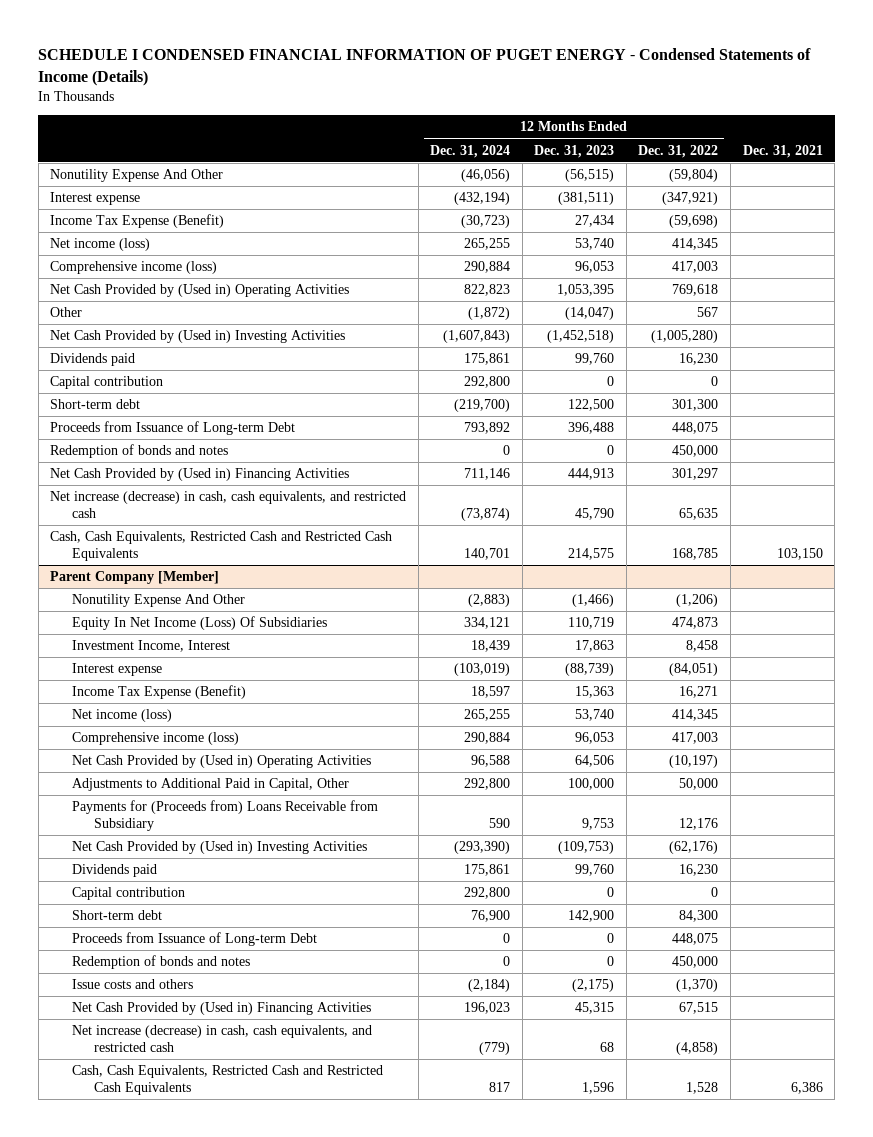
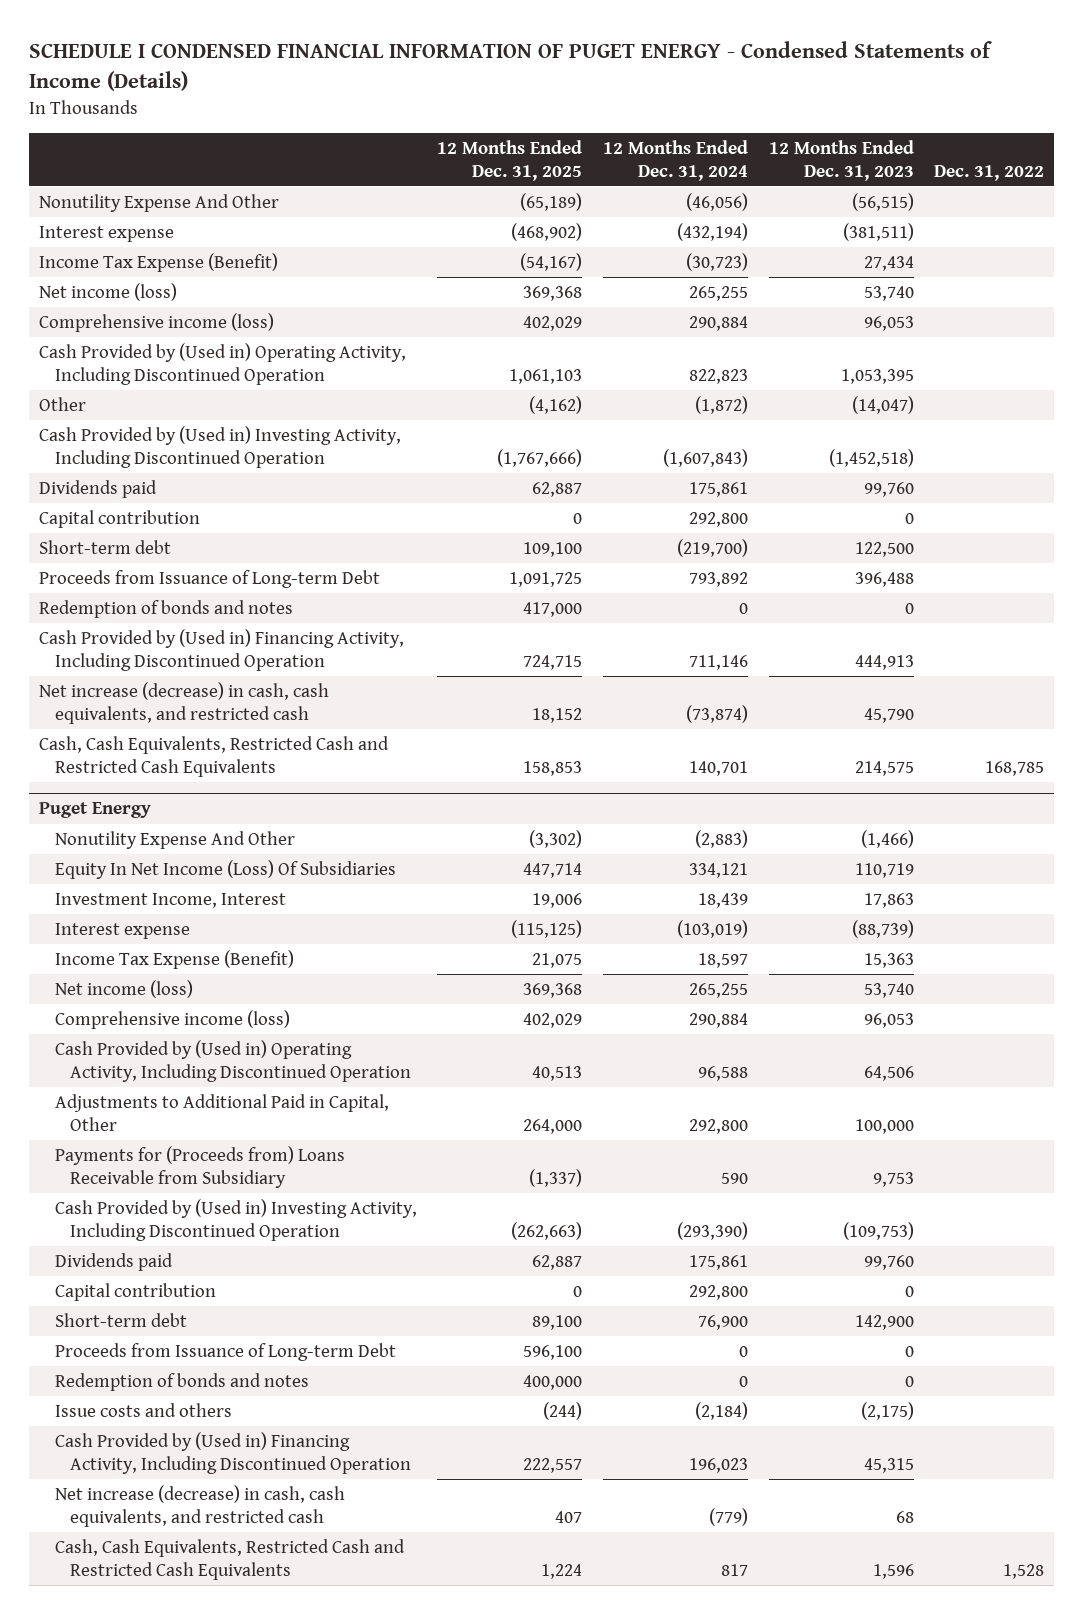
- | 12 Months Ended Dec. 31, 2024 | 12 Months Ended Dec. 31, 2023 | 12 Months Ended Dec. 31, 2022 | Dec. 31, 2021
+ | 12 Months Ended Dec. 31, 2025 | 12 Months Ended Dec. 31, 2024 | 12 Months Ended Dec. 31, 2023 | Dec. 31, 2022
- Net Cash Provided by (Used in) Operating Activities | 822,823 | 1,053,395 | 769,618 |
+ Cash Provided by (Used in) Operating Activity, Including Discontinued Operation | 1,061,103 | 822,823 | 1,053,395 |
- Net Cash Provided by (Used in) Investing Activities | (1,607,843) | (1,452,518) | (1,005,280) |
+ Cash Provided by (Used in) Investing Activity, Including Discontinued Operation | (1,767,666) | (1,607,843) | (1,452,518) |
- Net Cash Provided by (Used in) Financing Activities | 711,146 | 444,913 | 301,297 |
+ Cash Provided by (Used in) Financing Activity, Including Discontinued Operation | 724,715 | 711,146 | 444,913 |
- Parent Company [Member]
+ Puget Energy
- Net Cash Provided by (Used in) Operating Activities | 96,588 | 64,506 | (10,197) |
+ Cash Provided by (Used in) Operating Activity, Including Discontinued Operation | 40,513 | 96,588 | 64,506 |
- Net Cash Provided by (Used in) Investing Activities | (293,390) | (109,753) | (62,176) |
+ Cash Provided by (Used in) Investing Activity, Including Discontinued Operation | (262,663) | (293,390) | (109,753) |
- Net Cash Provided by (Used in) Financing Activities | 196,023 | 45,315 | 67,515 |
+ Cash Provided by (Used in) Financing Activity, Including Discontinued Operation | 222,557 | 196,023 | 45,315 |

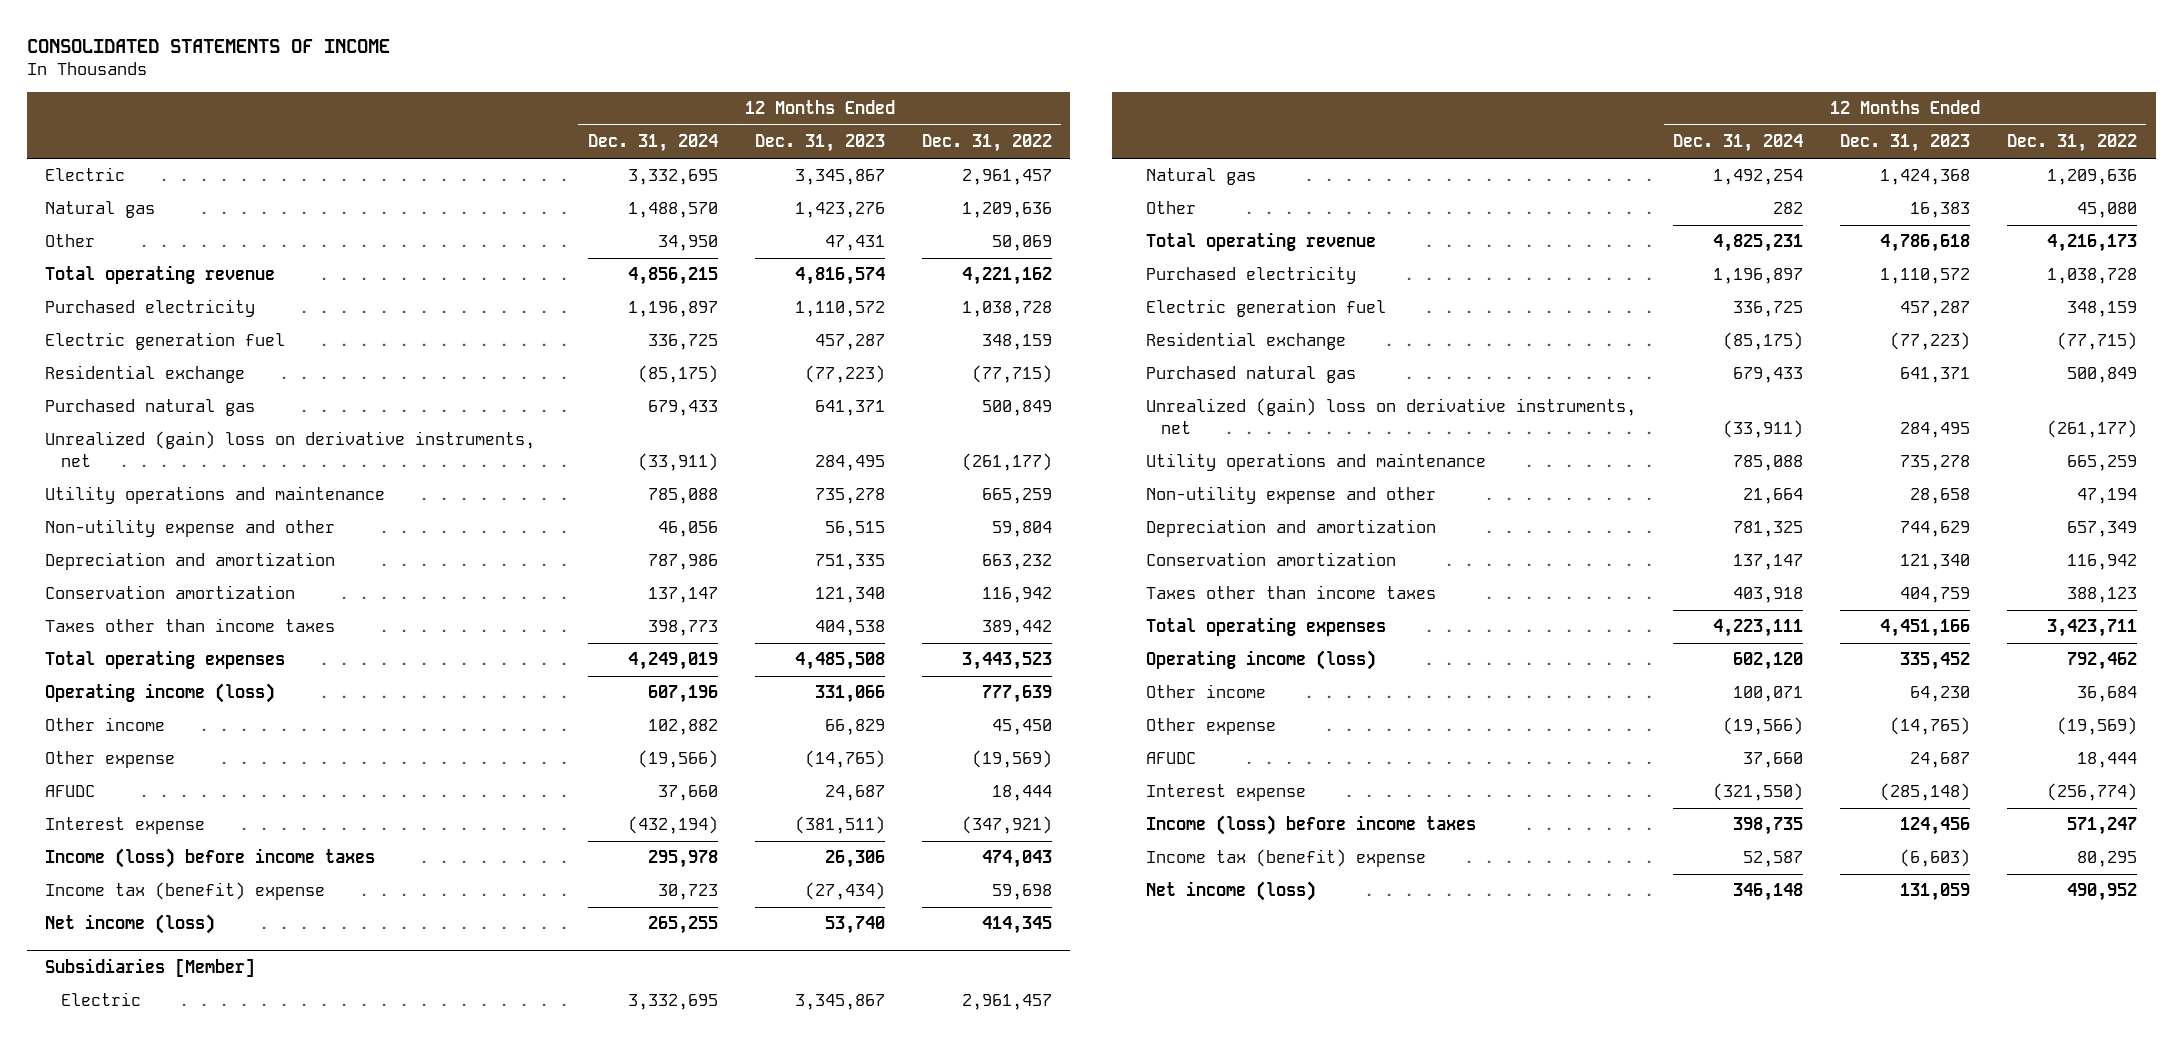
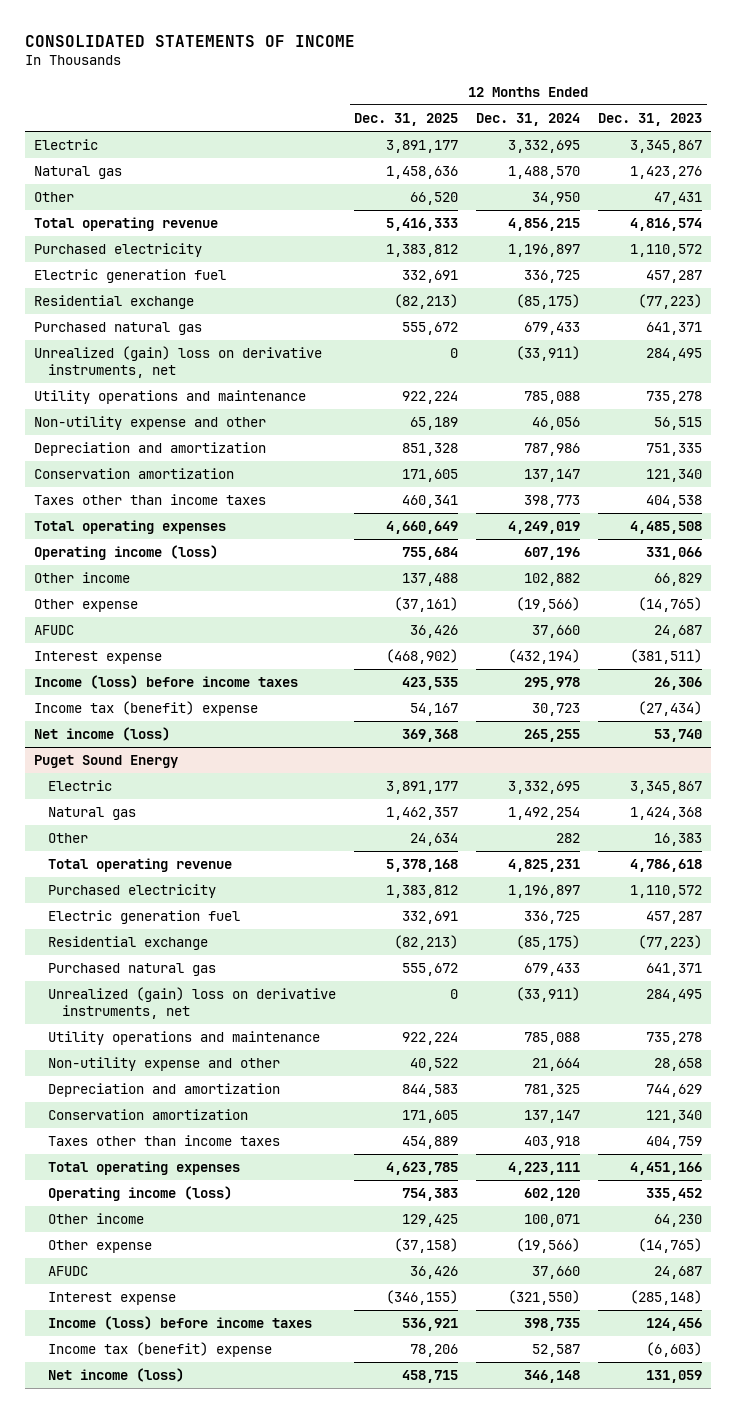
- | 12 Months Ended Dec. 31, 2024 | 12 Months Ended Dec. 31, 2023 | 12 Months Ended Dec. 31, 2022
+ | 12 Months Ended Dec. 31, 2025 | 12 Months Ended Dec. 31, 2024 | 12 Months Ended Dec. 31, 2023
- Subsidiaries [Member]
+ Puget Sound Energy

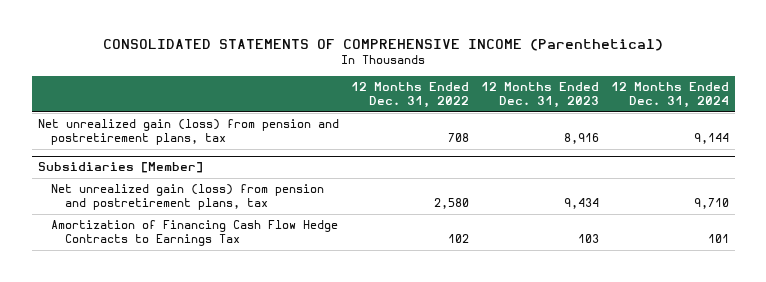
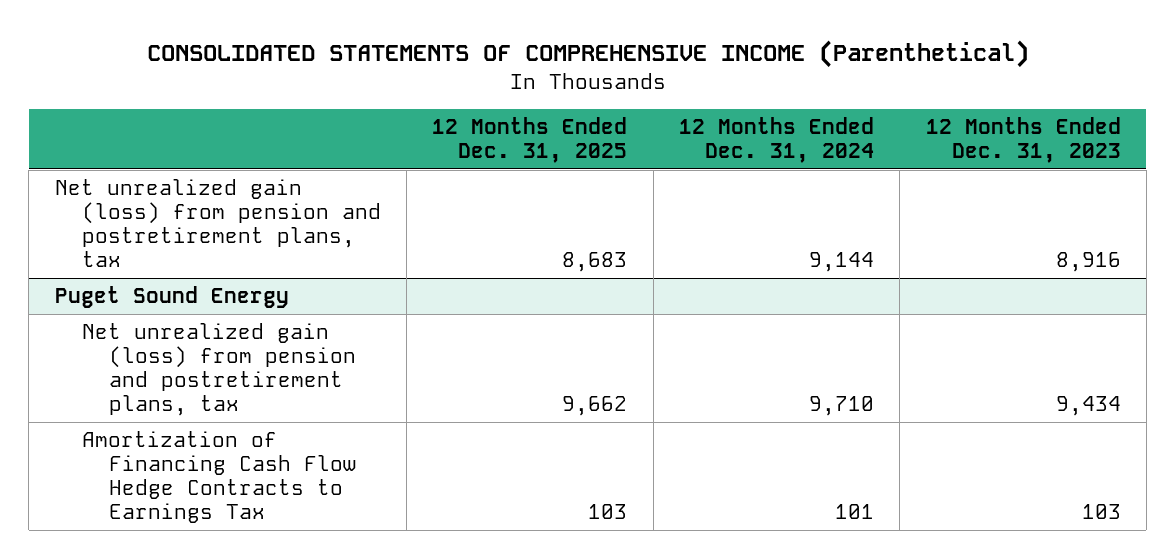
- | 12 Months Ended Dec. 31, 2022 | 12 Months Ended Dec. 31, 2023 | 12 Months Ended Dec. 31, 2024
+ | 12 Months Ended Dec. 31, 2025 | 12 Months Ended Dec. 31, 2024 | 12 Months Ended Dec. 31, 2023
- Subsidiaries [Member]
+ Puget Sound Energy

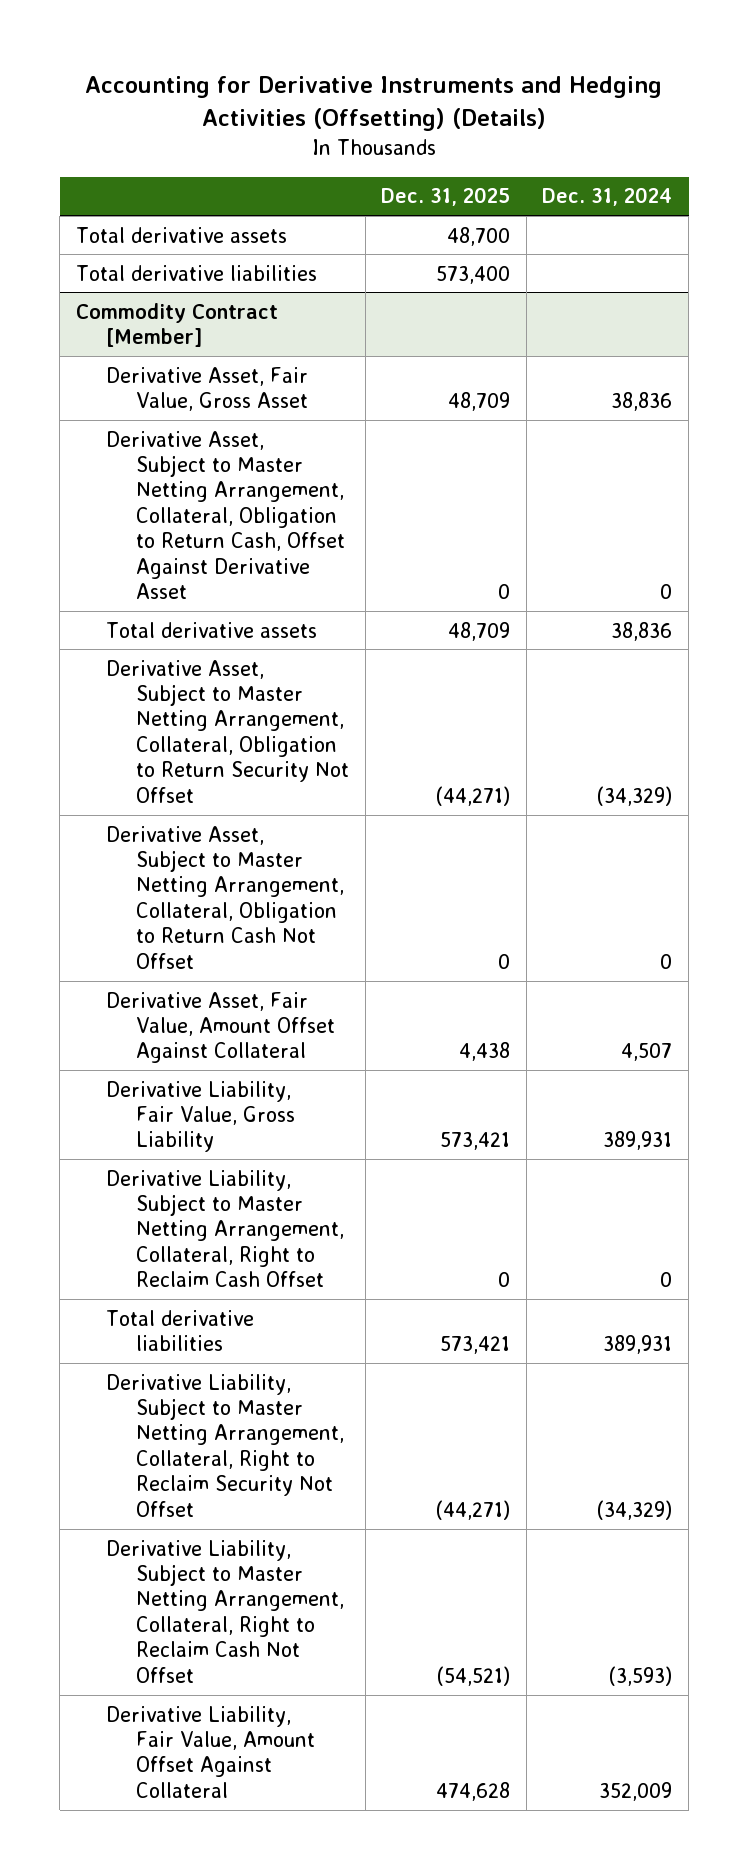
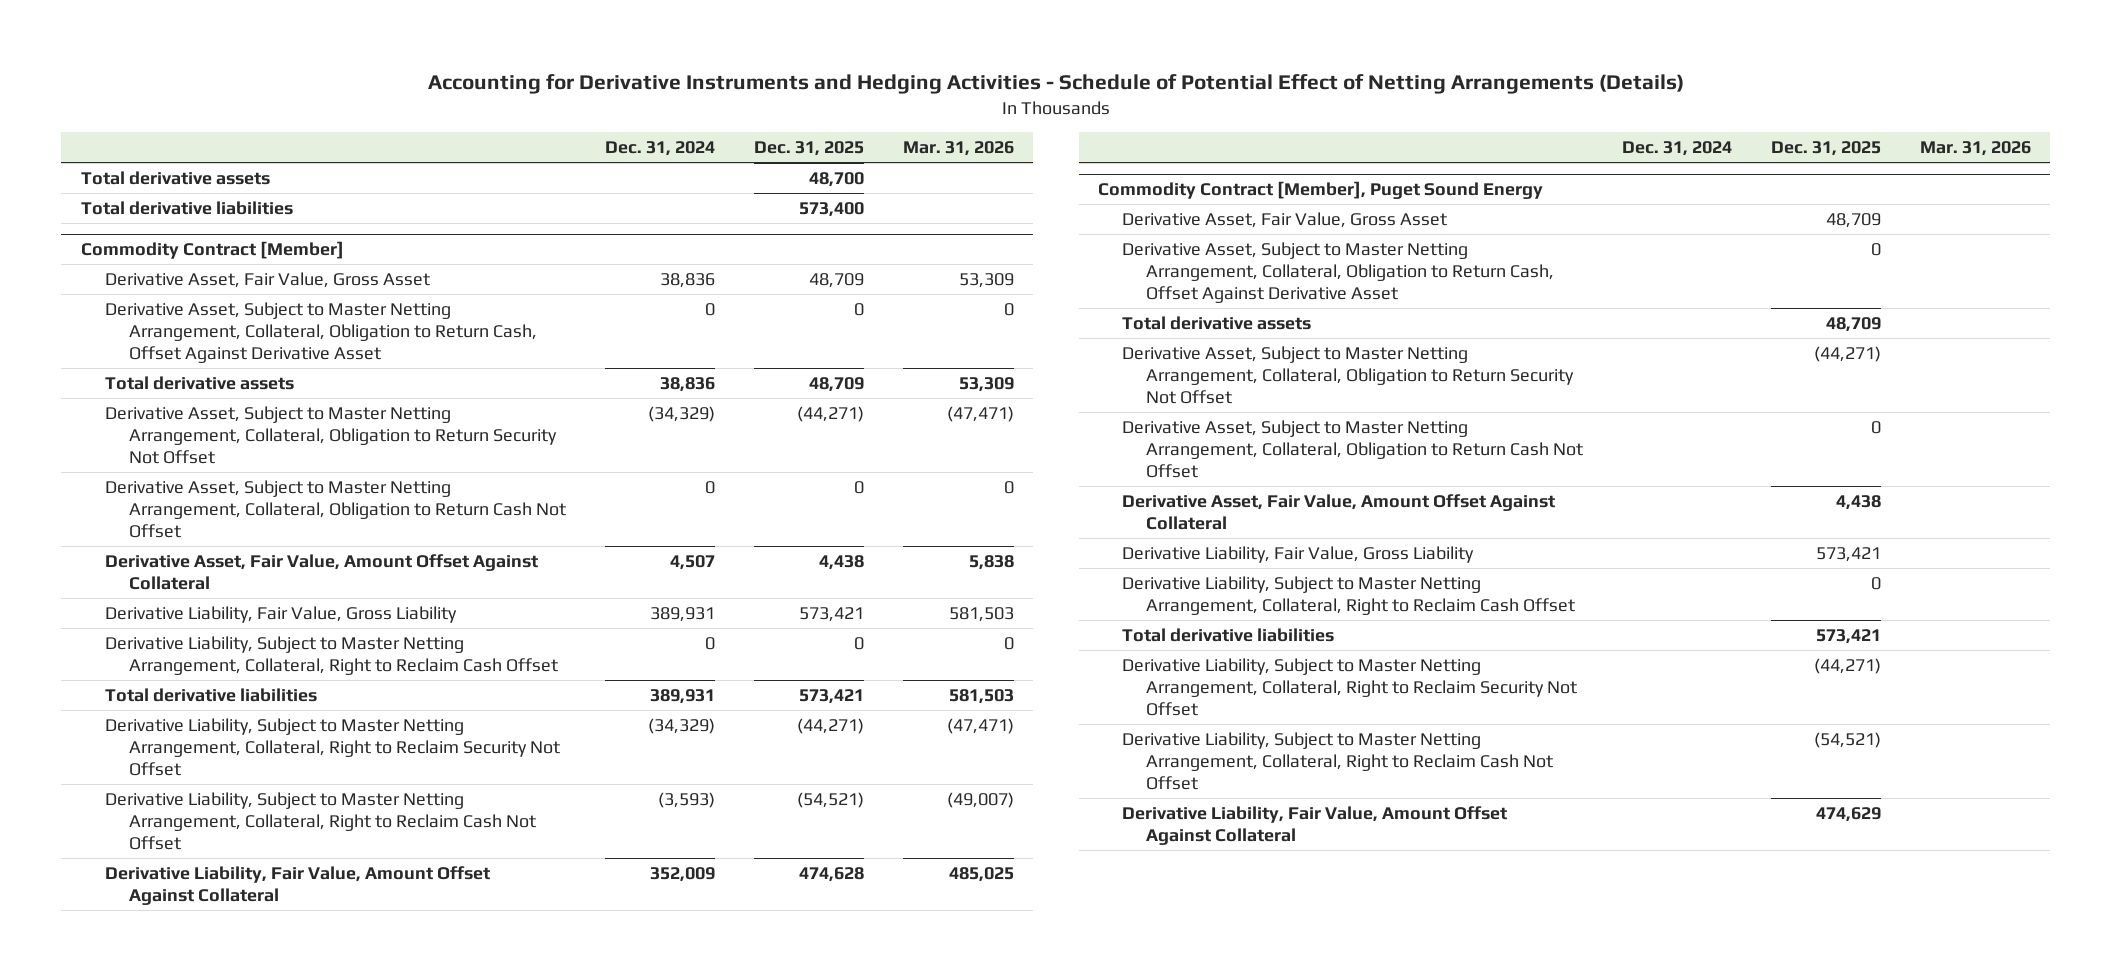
- Accounting for Derivative Instruments and Hedging Activities (Offsetting) (Details)
+ Accounting for Derivative Instruments and Hedging Activities - Schedule of Potential Effect of Netting Arrangements (Details)
- | Dec. 31, 2025 | Dec. 31, 2024
+ | Dec. 31, 2024 | Dec. 31, 2025 | Mar. 31, 2026
+ Commodity Contract [Member], Puget Sound Energy
+ Derivative Asset, Fair Value, Gross Asset | | 48,709 |
+ Derivative Asset, Subject to Master Netting Arrangement, Collateral, Obligation to Return Cash, Offset Against Derivative Asset | | 0 |
+ Total derivative assets | | 48,709 |
+ Derivative Asset, Subject to Master Netting Arrangement, Collateral, Obligation to Return Security Not Offset | | (44,271) |
+ Derivative Asset, Subject to Master Netting Arrangement, Collateral, Obligation to Return Cash Not Offset | | 0 |
+ Derivative Asset, Fair Value, Amount Offset Against Collateral | | 4,438 |
+ Derivative Liability, Fair Value, Gross Liability | | 573,421 |
+ Derivative Liability, Subject to Master Netting Arrangement, Collateral, Right to Reclaim Cash Offset | | 0 |
+ Total derivative liabilities | | 573,421 |
+ Derivative Liability, Subject to Master Netting Arrangement, Collateral, Right to Reclaim Security Not Offset | | (44,271) |
+ Derivative Liability, Subject to Master Netting Arrangement, Collateral, Right to Reclaim Cash Not Offset | | (54,521) |
+ Derivative Liability, Fair Value, Amount Offset Against Collateral | | 474,629 |

